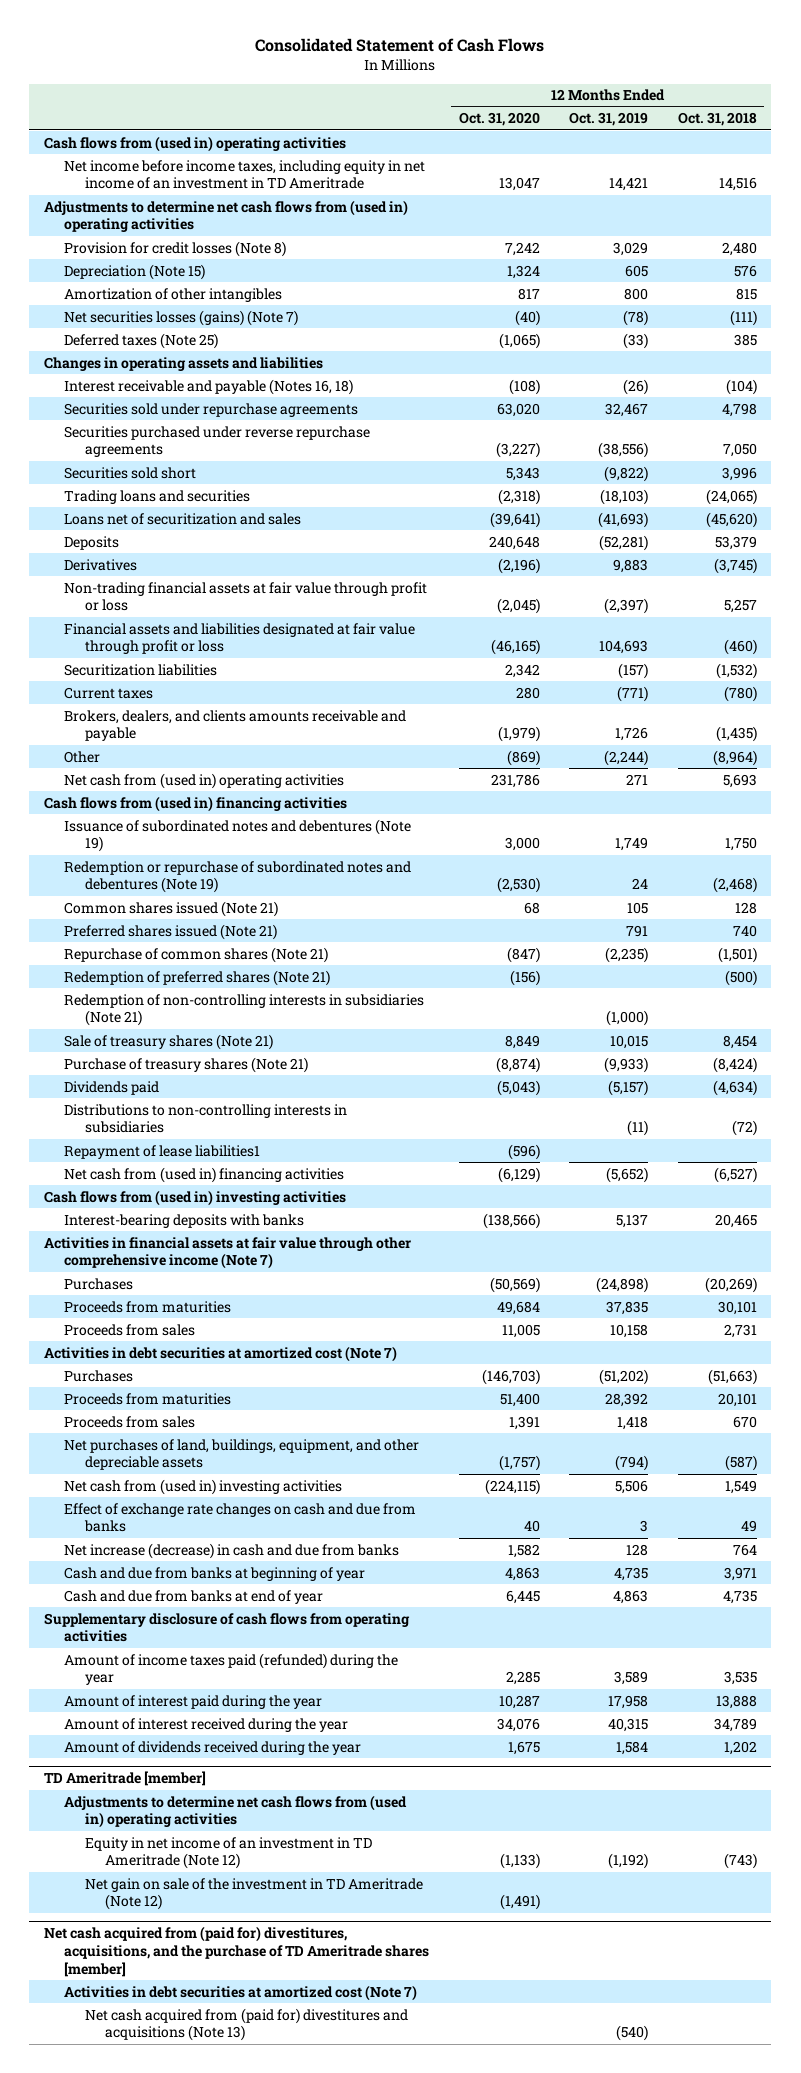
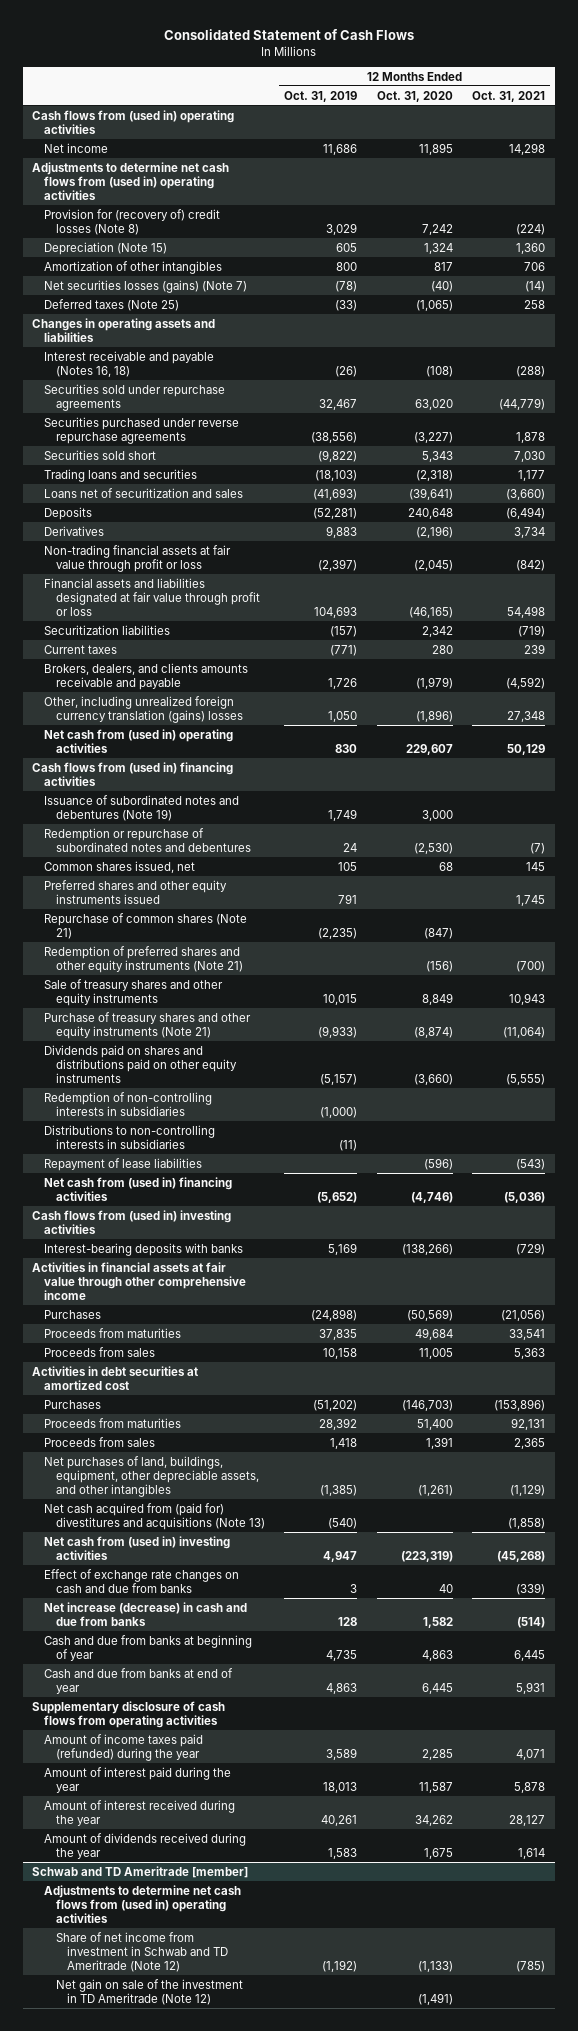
- | 12 Months Ended Oct. 31, 2020 | 12 Months Ended Oct. 31, 2019 | 12 Months Ended Oct. 31, 2018
+ | 12 Months Ended Oct. 31, 2019 | 12 Months Ended Oct. 31, 2020 | 12 Months Ended Oct. 31, 2021
- Net income before income taxes, including equity in net income of an investment in TD Ameritrade | 13,047 | 14,421 | 14,516
+ Net income | 11,686 | 11,895 | 14,298
- Provision for credit losses (Note 8) | 7,242 | 3,029 | 2,480
+ Provision for (recovery of) credit losses (Note 8) | 3,029 | 7,242 | (224)
- Other | (869) | (2,244) | (8,964)
- Net cash from (used in) operating activities | 231,786 | 271 | 5,693
+ Other, including unrealized foreign currency translation (gains) losses | 1,050 | (1,896) | 27,348
+ Net cash from (used in) operating activities | 830 | 229,607 | 50,129
- Redemption or repurchase of subordinated notes and debentures (Note 19) | (2,530) | 24 | (2,468)
- Common shares issued (Note 21) | 68 | 105 | 128
- Preferred shares issued (Note 21) | | 791 | 740
+ Redemption or repurchase of subordinated notes and debentures | 24 | (2,530) | (7)
+ Common shares issued, net | 105 | 68 | 145
+ Preferred shares and other equity instruments issued | 791 | | 1,745
- Redemption of preferred shares (Note 21) | (156) | | (500)
- Redemption of non-controlling interests in subsidiaries (Note 21) | | (1,000) |
- Sale of treasury shares (Note 21) | 8,849 | 10,015 | 8,454
- Purchase of treasury shares (Note 21) | (8,874) | (9,933) | (8,424)
- Dividends paid | (5,043) | (5,157) | (4,634)
+ Redemption of preferred shares and other equity instruments (Note 21) | | (156) | (700)
+ Sale of treasury shares and other equity instruments | 10,015 | 8,849 | 10,943
+ Purchase of treasury shares and other equity instruments (Note 21) | (9,933) | (8,874) | (11,064)
+ Dividends paid on shares and distributions paid on other equity instruments | (5,157) | (3,660) | (5,555)
+ Redemption of non-controlling interests in subsidiaries | (1,000) | |
- Repayment of lease liabilities1 | (596) | |
- Net cash from (used in) financing activities | (6,129) | (5,652) | (6,527)
+ Repayment of lease liabilities | | (596) | (543)
+ Net cash from (used in) financing activities | (5,652) | (4,746) | (5,036)
- Interest-bearing deposits with banks | (138,566) | 5,137 | 20,465
- Activities in financial assets at fair value through other comprehensive income (Note 7)
+ Interest-bearing deposits with banks | 5,169 | (138,266) | (729)
+ Activities in financial assets at fair value through other comprehensive income
- Activities in debt securities at amortized cost (Note 7)
+ Activities in debt securities at amortized cost
- Net purchases of land, buildings, equipment, and other depreciable assets | (1,757) | (794) | (587)
- Net cash from (used in) investing activities | (224,115) | 5,506 | 1,549
+ Net purchases of land, buildings, equipment, other depreciable assets, and other intangibles | (1,385) | (1,261) | (1,129)
+ Net cash acquired from (paid for) divestitures and acquisitions (Note 13) | (540) | | (1,858)
+ Net cash from (used in) investing activities | 4,947 | (223,319) | (45,268)
- Amount of interest paid during the year | 10,287 | 17,958 | 13,888
- Amount of interest received during the year | 34,076 | 40,315 | 34,789
- Amount of dividends received during the year | 1,675 | 1,584 | 1,202
- TD Ameritrade [member]
+ Amount of interest paid during the year | 18,013 | 11,587 | 5,878
+ Amount of interest received during the year | 40,261 | 34,262 | 28,127
+ Amount of dividends received during the year | 1,583 | 1,675 | 1,614
+ Schwab and TD Ameritrade [member]
- Equity in net income of an investment in TD Ameritrade (Note 12) | (1,133) | (1,192) | (743)
+ Share of net income from investment in Schwab and TD Ameritrade (Note 12) | (1,192) | (1,133) | (785)
- Net cash acquired from (paid for) divestitures, acquisitions, and the purchase of TD Ameritrade shares [member]
- Activities in debt securities at amortized cost (Note 7)
- Net cash acquired from (paid for) divestitures and acquisitions (Note 13) | | (540) |

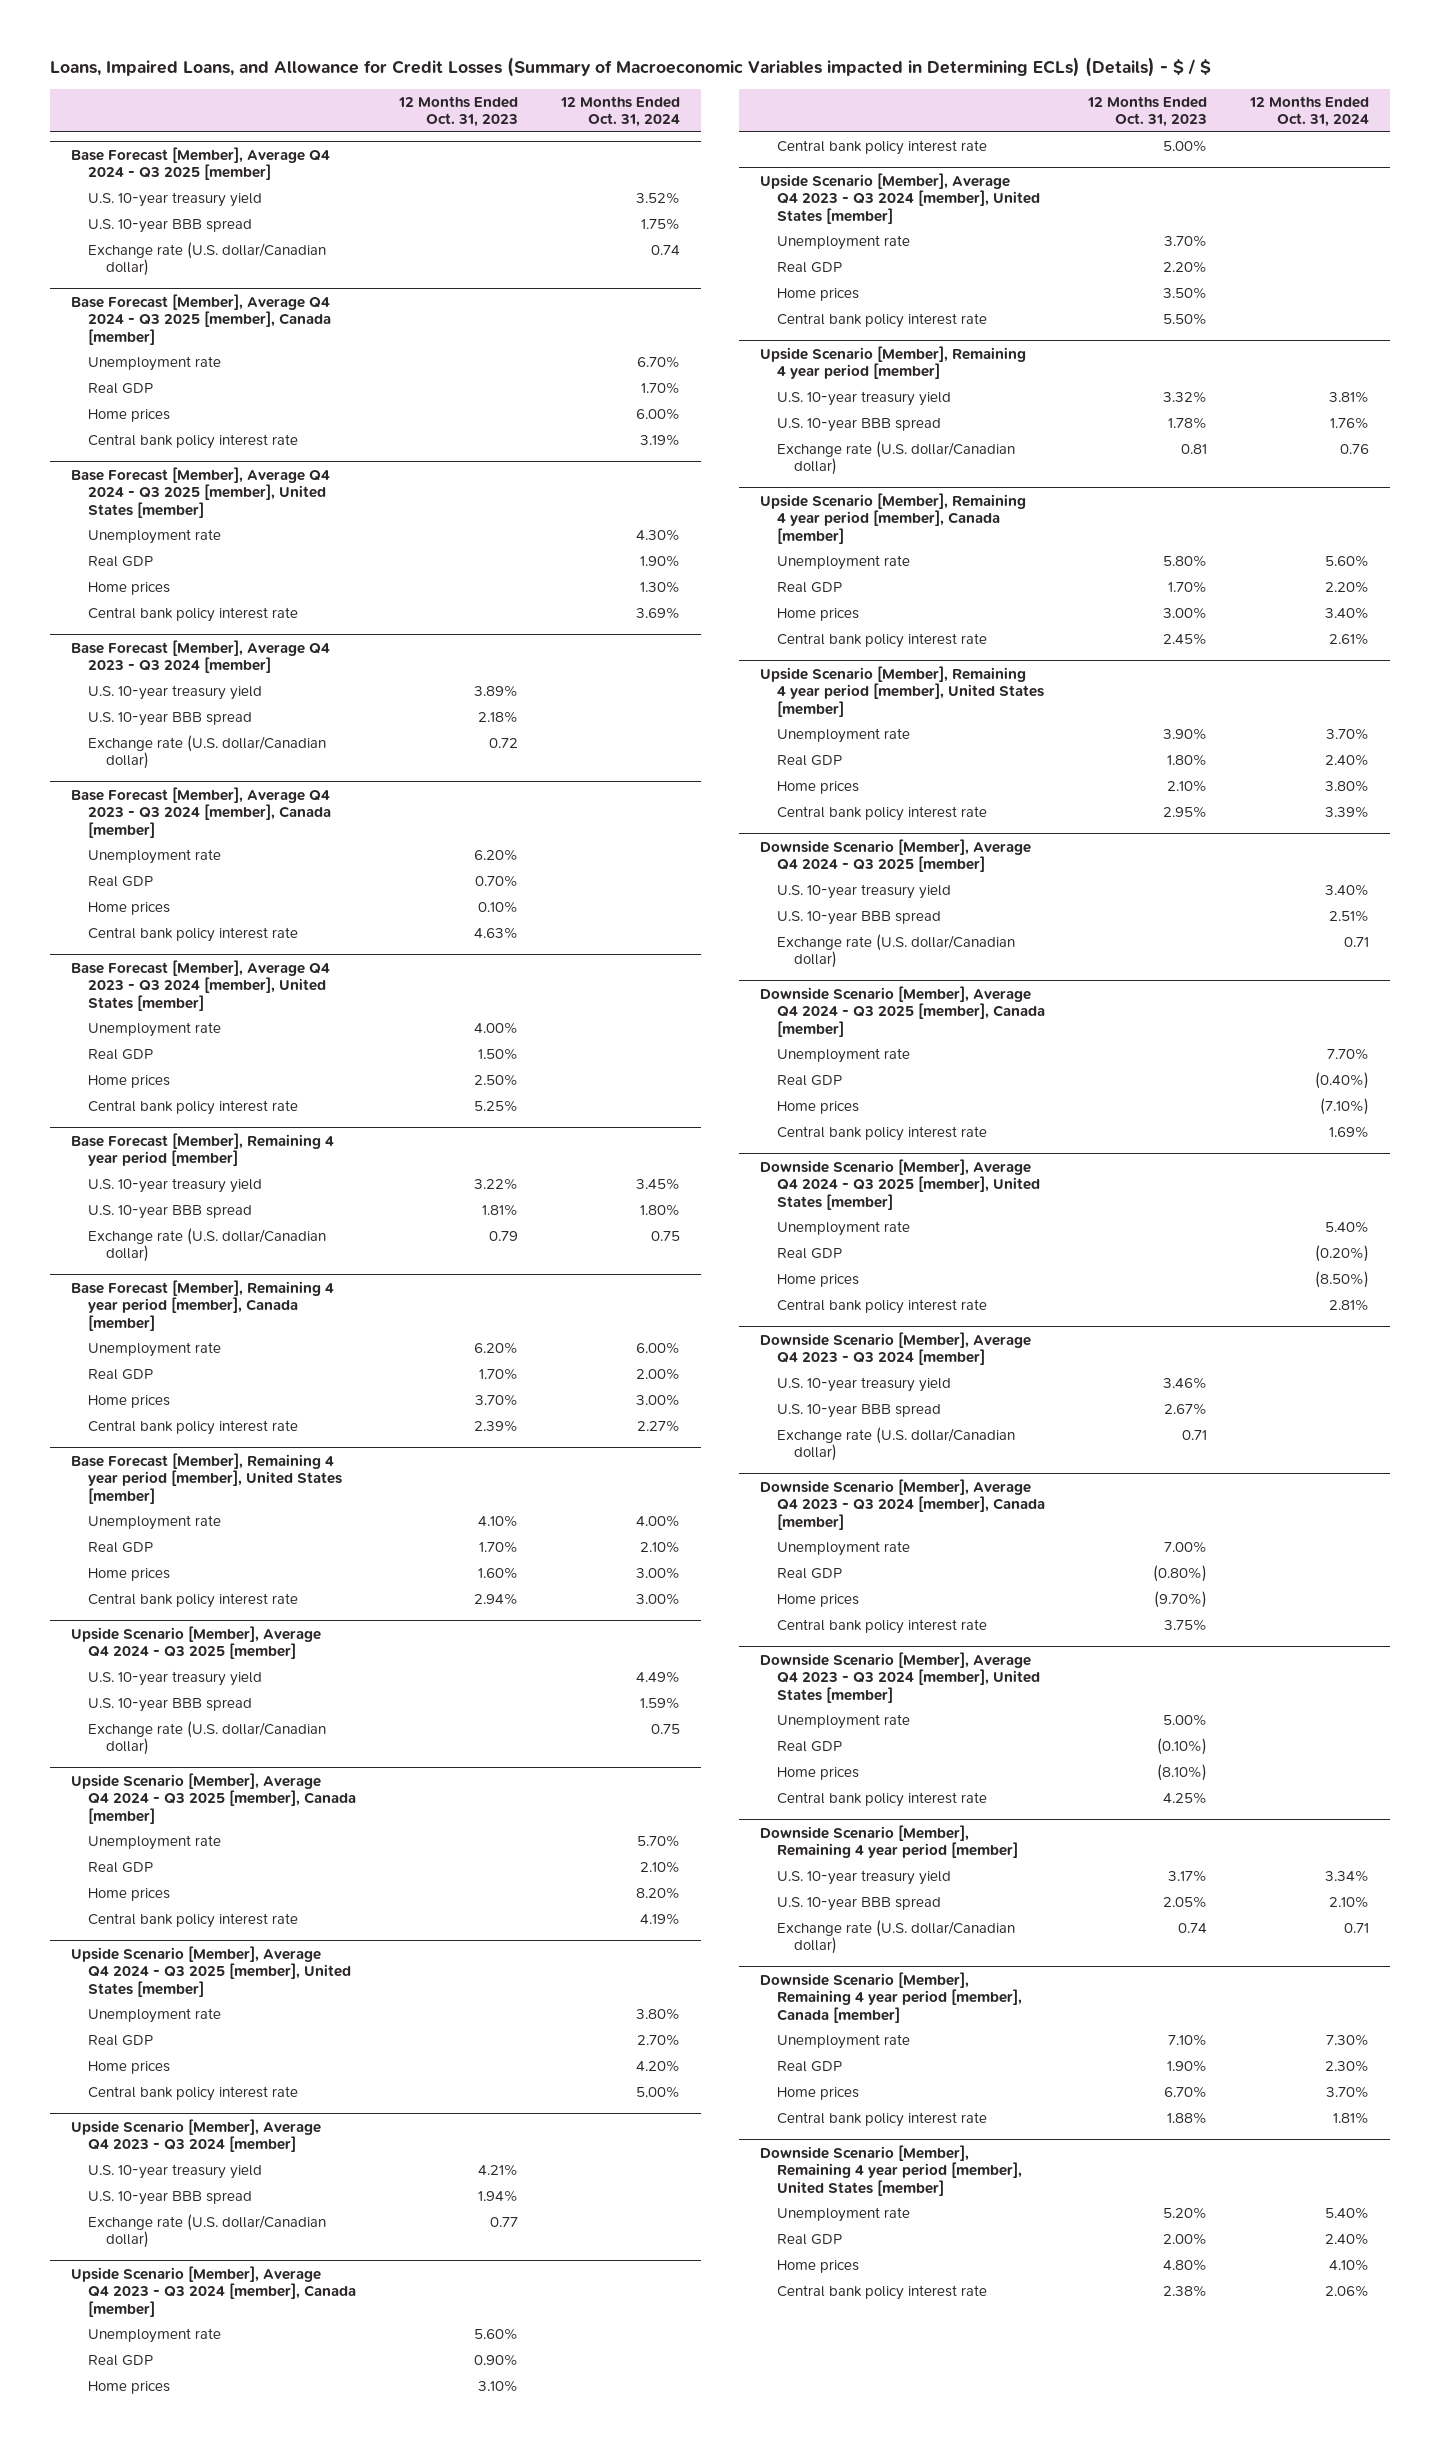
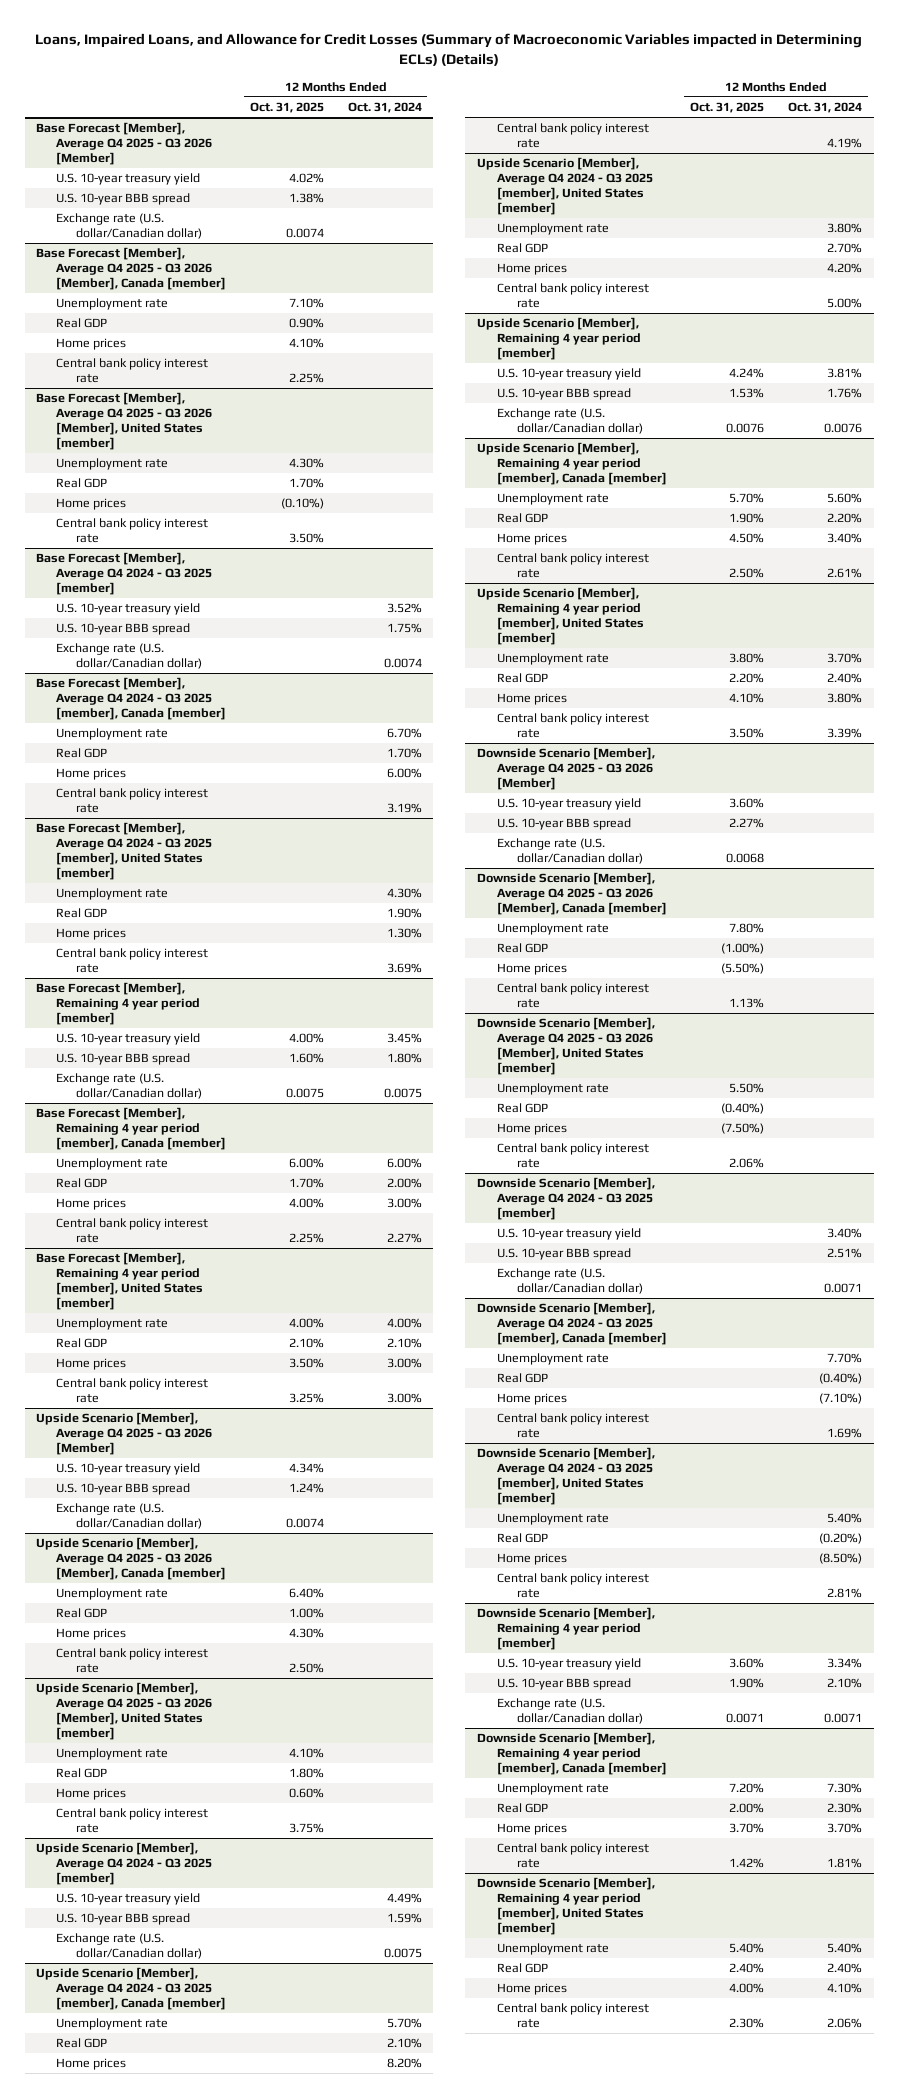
- Loans, Impaired Loans, and Allowance for Credit Losses (Summary of Macroeconomic Variables impacted in Determining ECLs) (Details) - $ / $
+ Loans, Impaired Loans, and Allowance for Credit Losses (Summary of Macroeconomic Variables impacted in Determining ECLs) (Details)
- | 12 Months Ended Oct. 31, 2023 | 12 Months Ended Oct. 31, 2024
+ | 12 Months Ended Oct. 31, 2025 | 12 Months Ended Oct. 31, 2024
+ Base Forecast [Member], Average Q4 2025 - Q3 2026 [Member]
+ U.S. 10-year treasury yield | 4.02% |
+ U.S. 10-year BBB spread | 1.38% |
+ Exchange rate (U.S. dollar/Canadian dollar) | 0.0074 |
+ Base Forecast [Member], Average Q4 2025 - Q3 2026 [Member], Canada [member]
+ Unemployment rate | 7.10% |
+ Real GDP | 0.90% |
+ Home prices | 4.10% |
+ Central bank policy interest rate | 2.25% |
+ Base Forecast [Member], Average Q4 2025 - Q3 2026 [Member], United States [member]
+ Unemployment rate | 4.30% |
+ Real GDP | 1.70% |
+ Home prices | (0.10%) |
+ Central bank policy interest rate | 3.50% |
@ Base Forecast [Member], Average Q4 2024 - Q3 2025 [member]
- Exchange rate (U.S. dollar/Canadian dollar) | | 0.74
+ Exchange rate (U.S. dollar/Canadian dollar) | | 0.0074
- Base Forecast [Member], Average Q4 2023 - Q3 2024 [member]
- U.S. 10-year treasury yield | 3.89% |
- U.S. 10-year BBB spread | 2.18% |
- Exchange rate (U.S. dollar/Canadian dollar) | 0.72 |
- Base Forecast [Member], Average Q4 2023 - Q3 2024 [member], Canada [member]
- Unemployment rate | 6.20% |
- Real GDP | 0.70% |
- Home prices | 0.10% |
- Central bank policy interest rate | 4.63% |
- Base Forecast [Member], Average Q4 2023 - Q3 2024 [member], United States [member]
- Unemployment rate | 4.00% |
- Real GDP | 1.50% |
- Home prices | 2.50% |
- Central bank policy interest rate | 5.25% |
@ Base Forecast [Member], Remaining 4 year period [member]
- Exchange rate (U.S. dollar/Canadian dollar) | 0.79 | 0.75
+ Exchange rate (U.S. dollar/Canadian dollar) | 0.0075 | 0.0075
+ Upside Scenario [Member], Average Q4 2025 - Q3 2026 [Member]
+ U.S. 10-year treasury yield | 4.34% |
+ U.S. 10-year BBB spread | 1.24% |
+ Exchange rate (U.S. dollar/Canadian dollar) | 0.0074 |
+ Upside Scenario [Member], Average Q4 2025 - Q3 2026 [Member], Canada [member]
+ Unemployment rate | 6.40% |
+ Real GDP | 1.00% |
+ Home prices | 4.30% |
+ Central bank policy interest rate | 2.50% |
+ Upside Scenario [Member], Average Q4 2025 - Q3 2026 [Member], United States [member]
+ Unemployment rate | 4.10% |
+ Real GDP | 1.80% |
+ Home prices | 0.60% |
+ Central bank policy interest rate | 3.75% |
@ Upside Scenario [Member], Average Q4 2024 - Q3 2025 [member]
- Exchange rate (U.S. dollar/Canadian dollar) | | 0.75
+ Exchange rate (U.S. dollar/Canadian dollar) | | 0.0075
- Upside Scenario [Member], Average Q4 2023 - Q3 2024 [member]
- U.S. 10-year treasury yield | 4.21% |
- U.S. 10-year BBB spread | 1.94% |
- Exchange rate (U.S. dollar/Canadian dollar) | 0.77 |
- Upside Scenario [Member], Average Q4 2023 - Q3 2024 [member], Canada [member]
- Unemployment rate | 5.60% |
- Real GDP | 0.90% |
- Home prices | 3.10% |
- Central bank policy interest rate | 5.00% |
- Upside Scenario [Member], Average Q4 2023 - Q3 2024 [member], United States [member]
- Unemployment rate | 3.70% |
- Real GDP | 2.20% |
- Home prices | 3.50% |
- Central bank policy interest rate | 5.50% |
@ Upside Scenario [Member], Remaining 4 year period [member]
- Exchange rate (U.S. dollar/Canadian dollar) | 0.81 | 0.76
+ Exchange rate (U.S. dollar/Canadian dollar) | 0.0076 | 0.0076
+ Downside Scenario [Member], Average Q4 2025 - Q3 2026 [Member]
+ U.S. 10-year treasury yield | 3.60% |
+ U.S. 10-year BBB spread | 2.27% |
+ Exchange rate (U.S. dollar/Canadian dollar) | 0.0068 |
+ Downside Scenario [Member], Average Q4 2025 - Q3 2026 [Member], Canada [member]
+ Unemployment rate | 7.80% |
+ Real GDP | (1.00%) |
+ Home prices | (5.50%) |
+ Central bank policy interest rate | 1.13% |
+ Downside Scenario [Member], Average Q4 2025 - Q3 2026 [Member], United States [member]
+ Unemployment rate | 5.50% |
+ Real GDP | (0.40%) |
+ Home prices | (7.50%) |
+ Central bank policy interest rate | 2.06% |
@ Downside Scenario [Member], Average Q4 2024 - Q3 2025 [member]
- Exchange rate (U.S. dollar/Canadian dollar) | | 0.71
+ Exchange rate (U.S. dollar/Canadian dollar) | | 0.0071
- Downside Scenario [Member], Average Q4 2023 - Q3 2024 [member]
- U.S. 10-year treasury yield | 3.46% |
- U.S. 10-year BBB spread | 2.67% |
- Exchange rate (U.S. dollar/Canadian dollar) | 0.71 |
- Downside Scenario [Member], Average Q4 2023 - Q3 2024 [member], Canada [member]
- Unemployment rate | 7.00% |
- Real GDP | (0.80%) |
- Home prices | (9.70%) |
- Central bank policy interest rate | 3.75% |
- Downside Scenario [Member], Average Q4 2023 - Q3 2024 [member], United States [member]
- Unemployment rate | 5.00% |
- Real GDP | (0.10%) |
- Home prices | (8.10%) |
- Central bank policy interest rate | 4.25% |
@ Downside Scenario [Member], Remaining 4 year period [member]
- Exchange rate (U.S. dollar/Canadian dollar) | 0.74 | 0.71
+ Exchange rate (U.S. dollar/Canadian dollar) | 0.0071 | 0.0071

